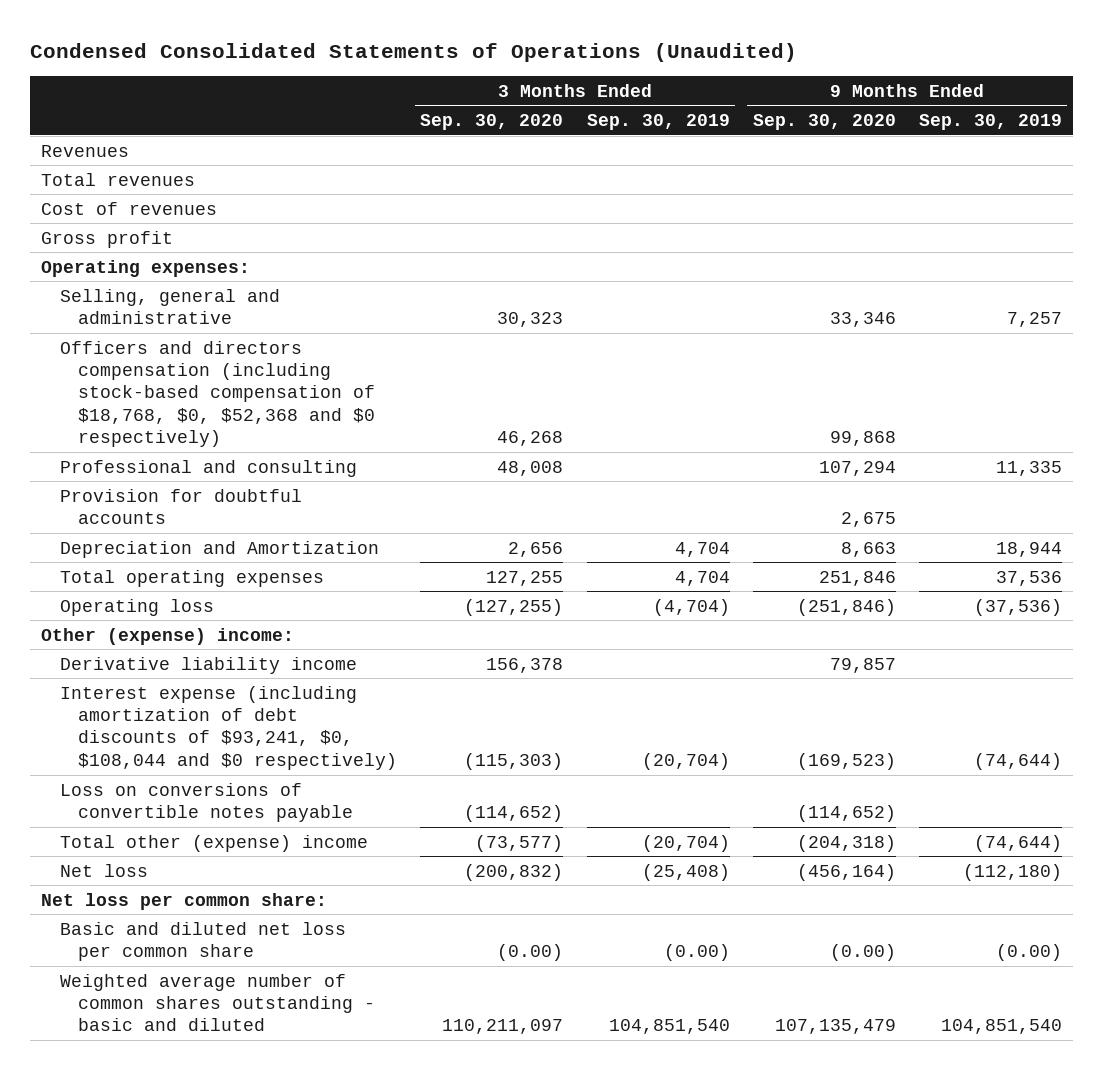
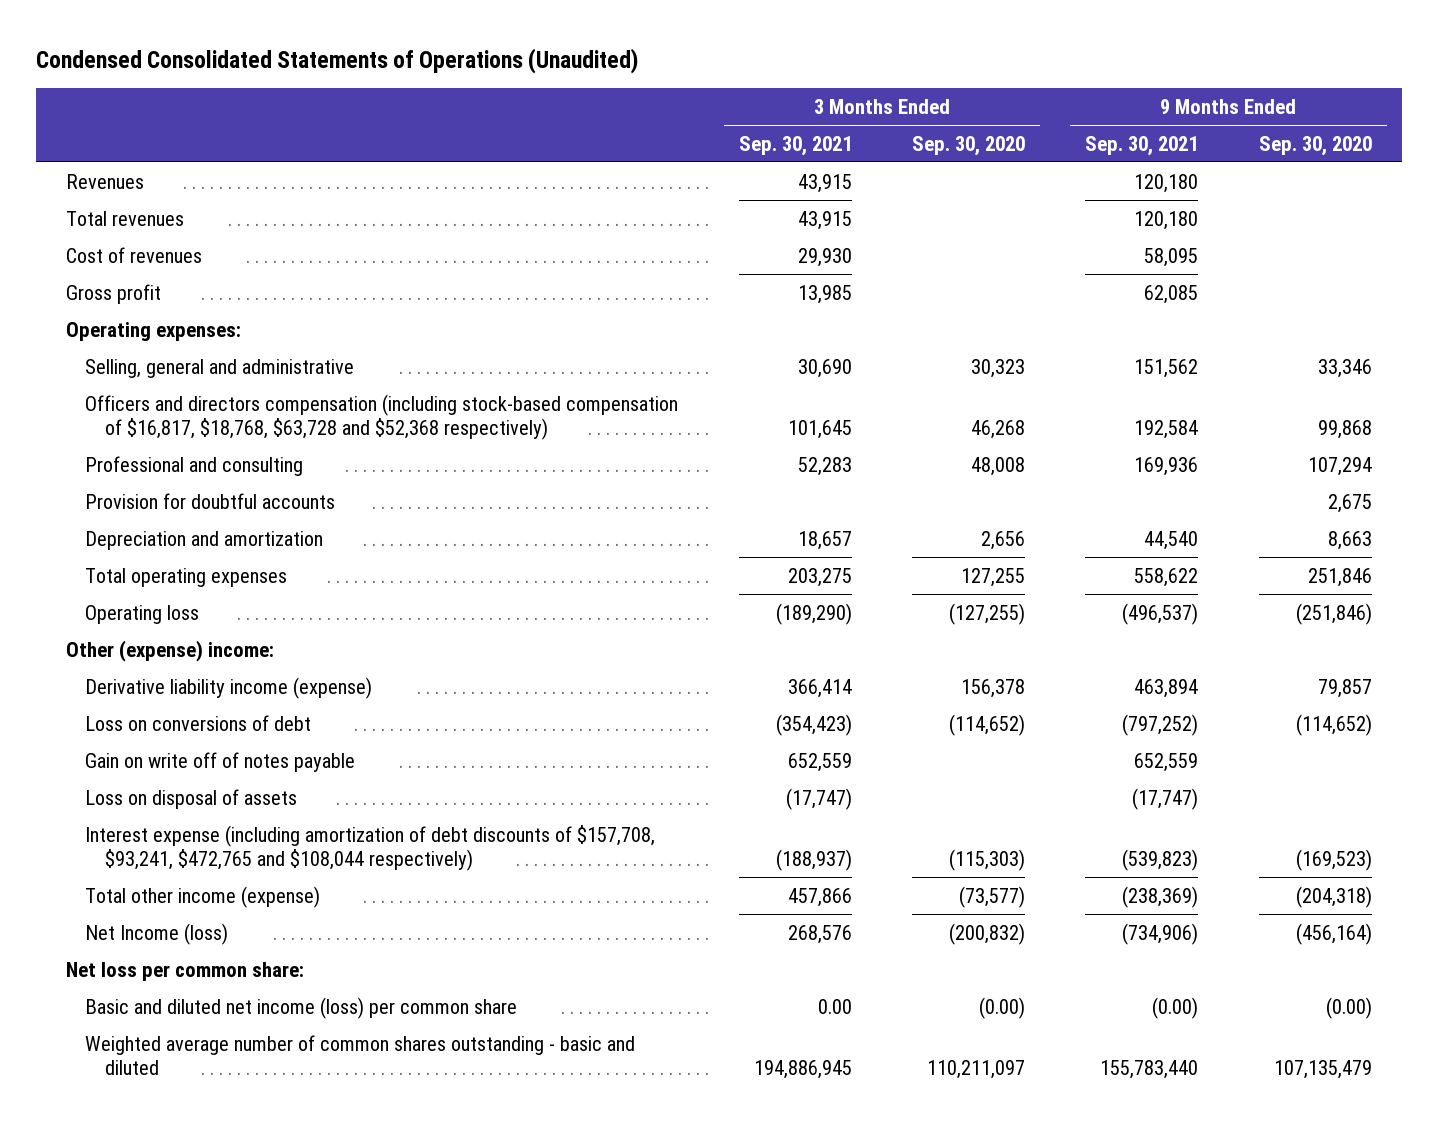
- | 3 Months Ended Sep. 30, 2020 | 3 Months Ended Sep. 30, 2019 | 9 Months Ended Sep. 30, 2020 | 9 Months Ended Sep. 30, 2019
+ | 3 Months Ended Sep. 30, 2021 | 3 Months Ended Sep. 30, 2020 | 9 Months Ended Sep. 30, 2021 | 9 Months Ended Sep. 30, 2020
- Officers and directors compensation (including stock-based compensation of $18,768, $0, $52,368 and $0 respectively) | 46,268 | | 99,868 |
+ Officers and directors compensation (including stock-based compensation of $16,817, $18,768, $63,728 and $52,368 respectively) | 101,645 | 46,268 | 192,584 | 99,868
- Depreciation and Amortization | 2,656 | 4,704 | 8,663 | 18,944
+ Depreciation and amortization | 18,657 | 2,656 | 44,540 | 8,663
- Derivative liability income | 156,378 | | 79,857 |
- Interest expense (including amortization of debt discounts of $93,241, $0, $108,044 and $0 respectively) | (115,303) | (20,704) | (169,523) | (74,644)
- Loss on conversions of convertible notes payable | (114,652) | | (114,652) |
- Total other (expense) income | (73,577) | (20,704) | (204,318) | (74,644)
- Net loss | (200,832) | (25,408) | (456,164) | (112,180)
+ Derivative liability income (expense) | 366,414 | 156,378 | 463,894 | 79,857
+ Loss on conversions of debt | (354,423) | (114,652) | (797,252) | (114,652)
+ Gain on write off of notes payable | 652,559 | | 652,559 |
+ Loss on disposal of assets | (17,747) | | (17,747) |
+ Interest expense (including amortization of debt discounts of $157,708, $93,241, $472,765 and $108,044 respectively) | (188,937) | (115,303) | (539,823) | (169,523)
+ Total other income (expense) | 457,866 | (73,577) | (238,369) | (204,318)
+ Net Income (loss) | 268,576 | (200,832) | (734,906) | (456,164)
- Basic and diluted net loss per common share | (0.00) | (0.00) | (0.00) | (0.00)
+ Basic and diluted net income (loss) per common share | 0.00 | (0.00) | (0.00) | (0.00)

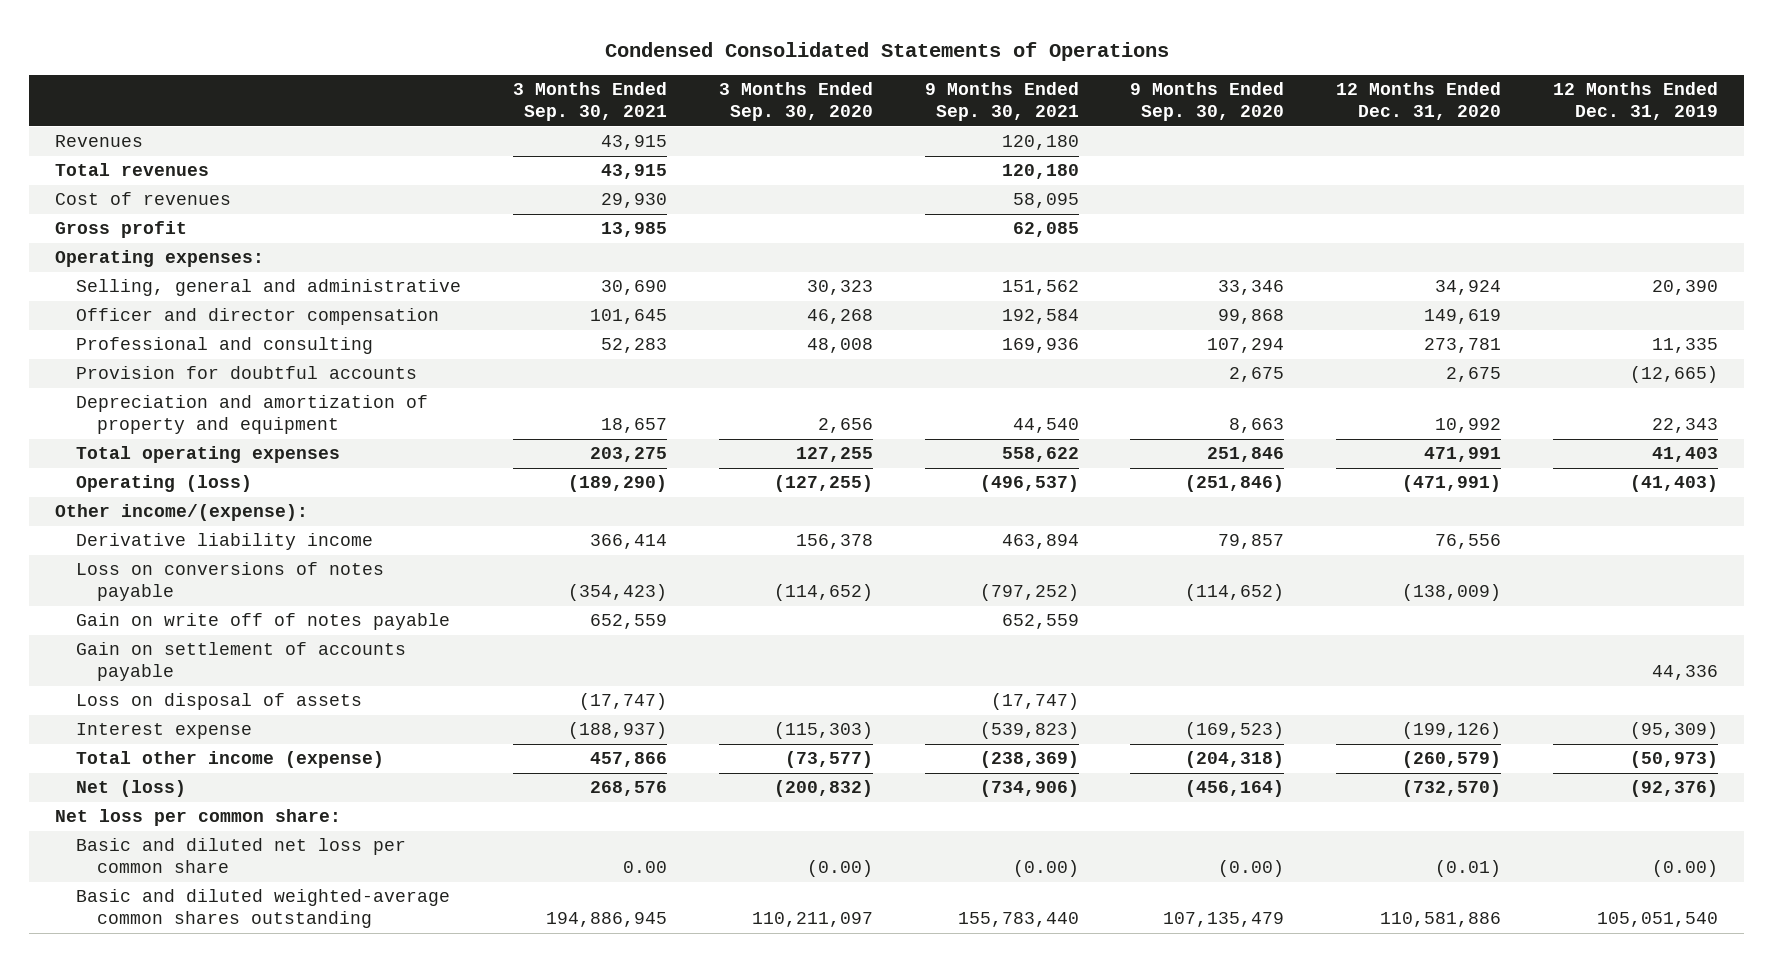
- Condensed Consolidated Statements of Operations (Unaudited)
+ Condensed Consolidated Statements of Operations
- | 3 Months Ended Sep. 30, 2021 | 3 Months Ended Sep. 30, 2020 | 9 Months Ended Sep. 30, 2021 | 9 Months Ended Sep. 30, 2020
+ | 3 Months Ended Sep. 30, 2021 | 3 Months Ended Sep. 30, 2020 | 9 Months Ended Sep. 30, 2021 | 9 Months Ended Sep. 30, 2020 | 12 Months Ended Dec. 31, 2020 | 12 Months Ended Dec. 31, 2019
- Officers and directors compensation (including stock-based compensation of $16,817, $18,768, $63,728 and $52,368 respectively) | 101,645 | 46,268 | 192,584 | 99,868
+ Officer and director compensation | 101,645 | 46,268 | 192,584 | 99,868 | 149,619 |
- Depreciation and amortization | 18,657 | 2,656 | 44,540 | 8,663
+ Depreciation and amortization of property and equipment | 18,657 | 2,656 | 44,540 | 8,663 | 10,992 | 22,343
- Operating loss | (189,290) | (127,255) | (496,537) | (251,846)
- Other (expense) income:
- Derivative liability income (expense) | 366,414 | 156,378 | 463,894 | 79,857
- Loss on conversions of debt | (354,423) | (114,652) | (797,252) | (114,652)
+ Operating (loss) | (189,290) | (127,255) | (496,537) | (251,846) | (471,991) | (41,403)
+ Other income/(expense):
+ Derivative liability income | 366,414 | 156,378 | 463,894 | 79,857 | 76,556 |
+ Loss on conversions of notes payable | (354,423) | (114,652) | (797,252) | (114,652) | (138,009) |
+ Gain on settlement of accounts payable | | | | | | 44,336
- Interest expense (including amortization of debt discounts of $157,708, $93,241, $472,765 and $108,044 respectively) | (188,937) | (115,303) | (539,823) | (169,523)
+ Interest expense | (188,937) | (115,303) | (539,823) | (169,523) | (199,126) | (95,309)
- Net Income (loss) | 268,576 | (200,832) | (734,906) | (456,164)
+ Net (loss) | 268,576 | (200,832) | (734,906) | (456,164) | (732,570) | (92,376)
- Basic and diluted net income (loss) per common share | 0.00 | (0.00) | (0.00) | (0.00)
- Weighted average number of common shares outstanding - basic and diluted | 194,886,945 | 110,211,097 | 155,783,440 | 107,135,479
+ Basic and diluted net loss per common share | 0.00 | (0.00) | (0.00) | (0.00) | (0.01) | (0.00)
+ Basic and diluted weighted-average common shares outstanding | 194,886,945 | 110,211,097 | 155,783,440 | 107,135,479 | 110,581,886 | 105,051,540

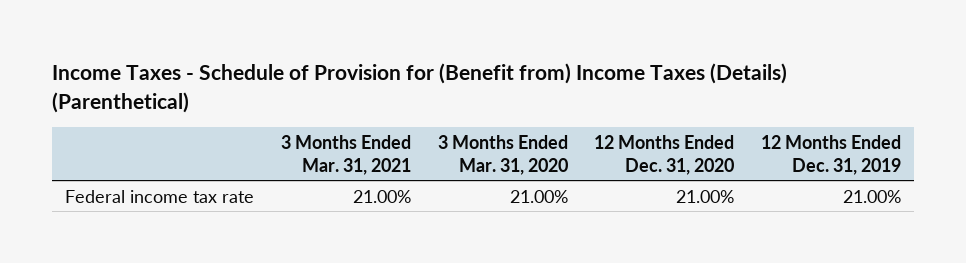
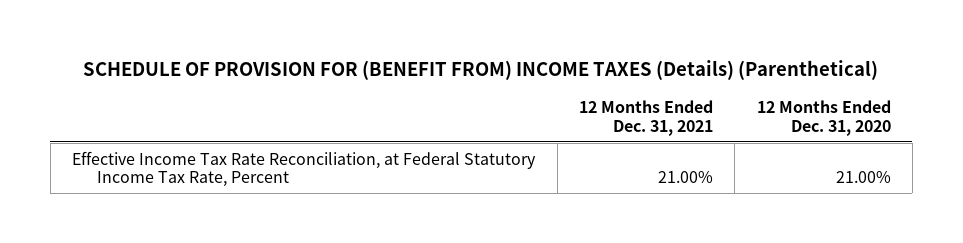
- Income Taxes - Schedule of Provision for (Benefit from) Income Taxes (Details) (Parenthetical)
+ SCHEDULE OF PROVISION FOR (BENEFIT FROM) INCOME TAXES (Details) (Parenthetical)
- | 3 Months Ended Mar. 31, 2021 | 3 Months Ended Mar. 31, 2020 | 12 Months Ended Dec. 31, 2020 | 12 Months Ended Dec. 31, 2019
+ | 12 Months Ended Dec. 31, 2021 | 12 Months Ended Dec. 31, 2020
- Federal income tax rate | 21.00% | 21.00% | 21.00% | 21.00%
+ Effective Income Tax Rate Reconciliation, at Federal Statutory Income Tax Rate, Percent | 21.00% | 21.00%

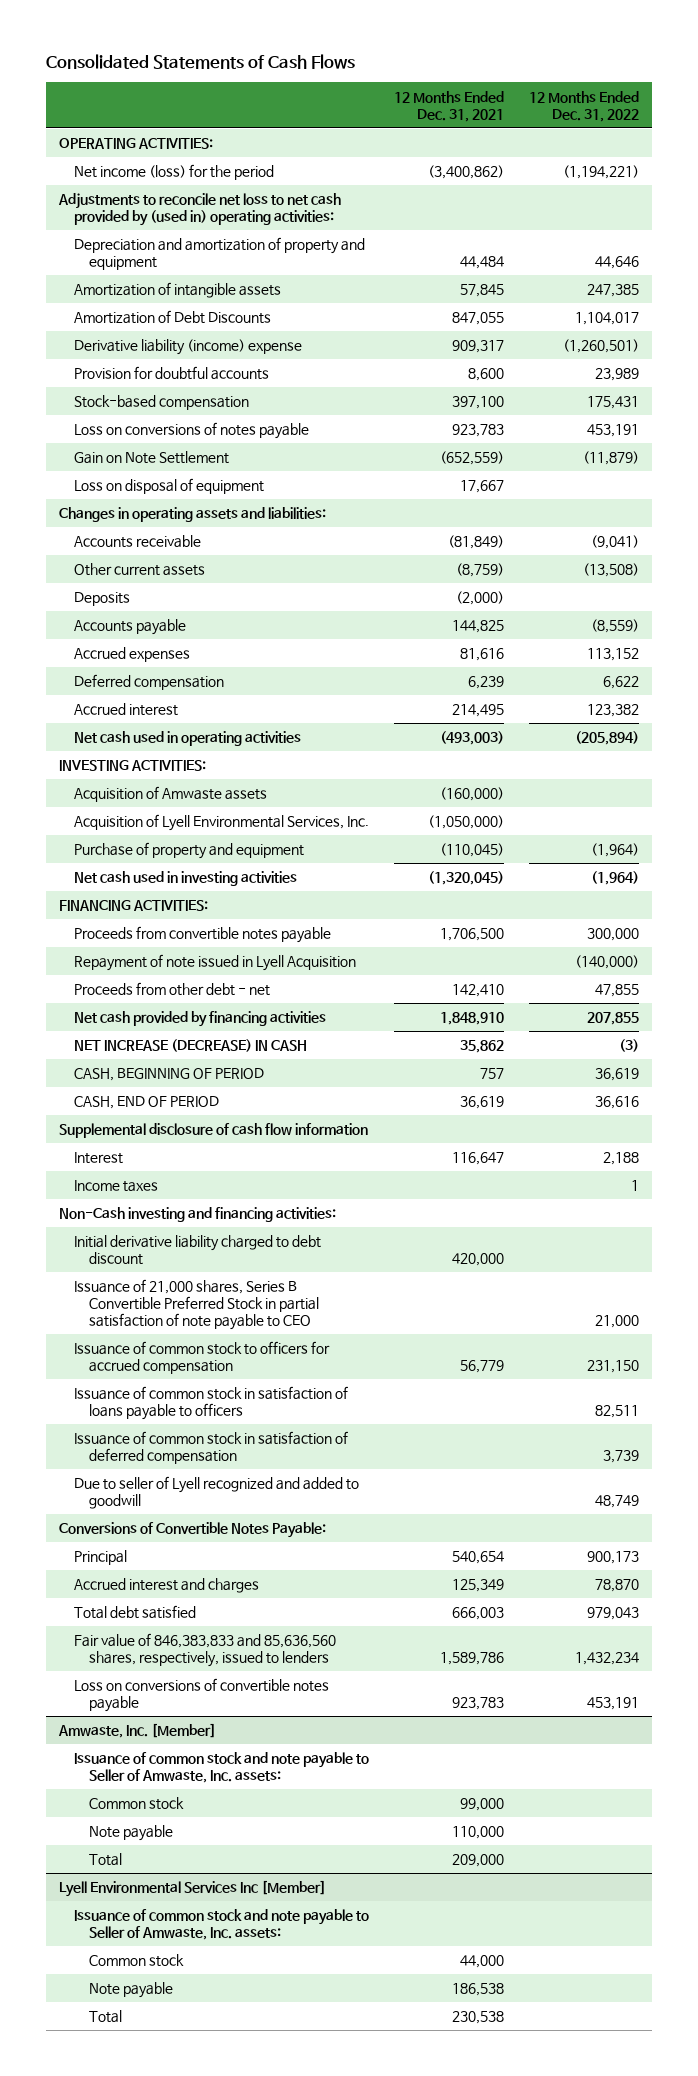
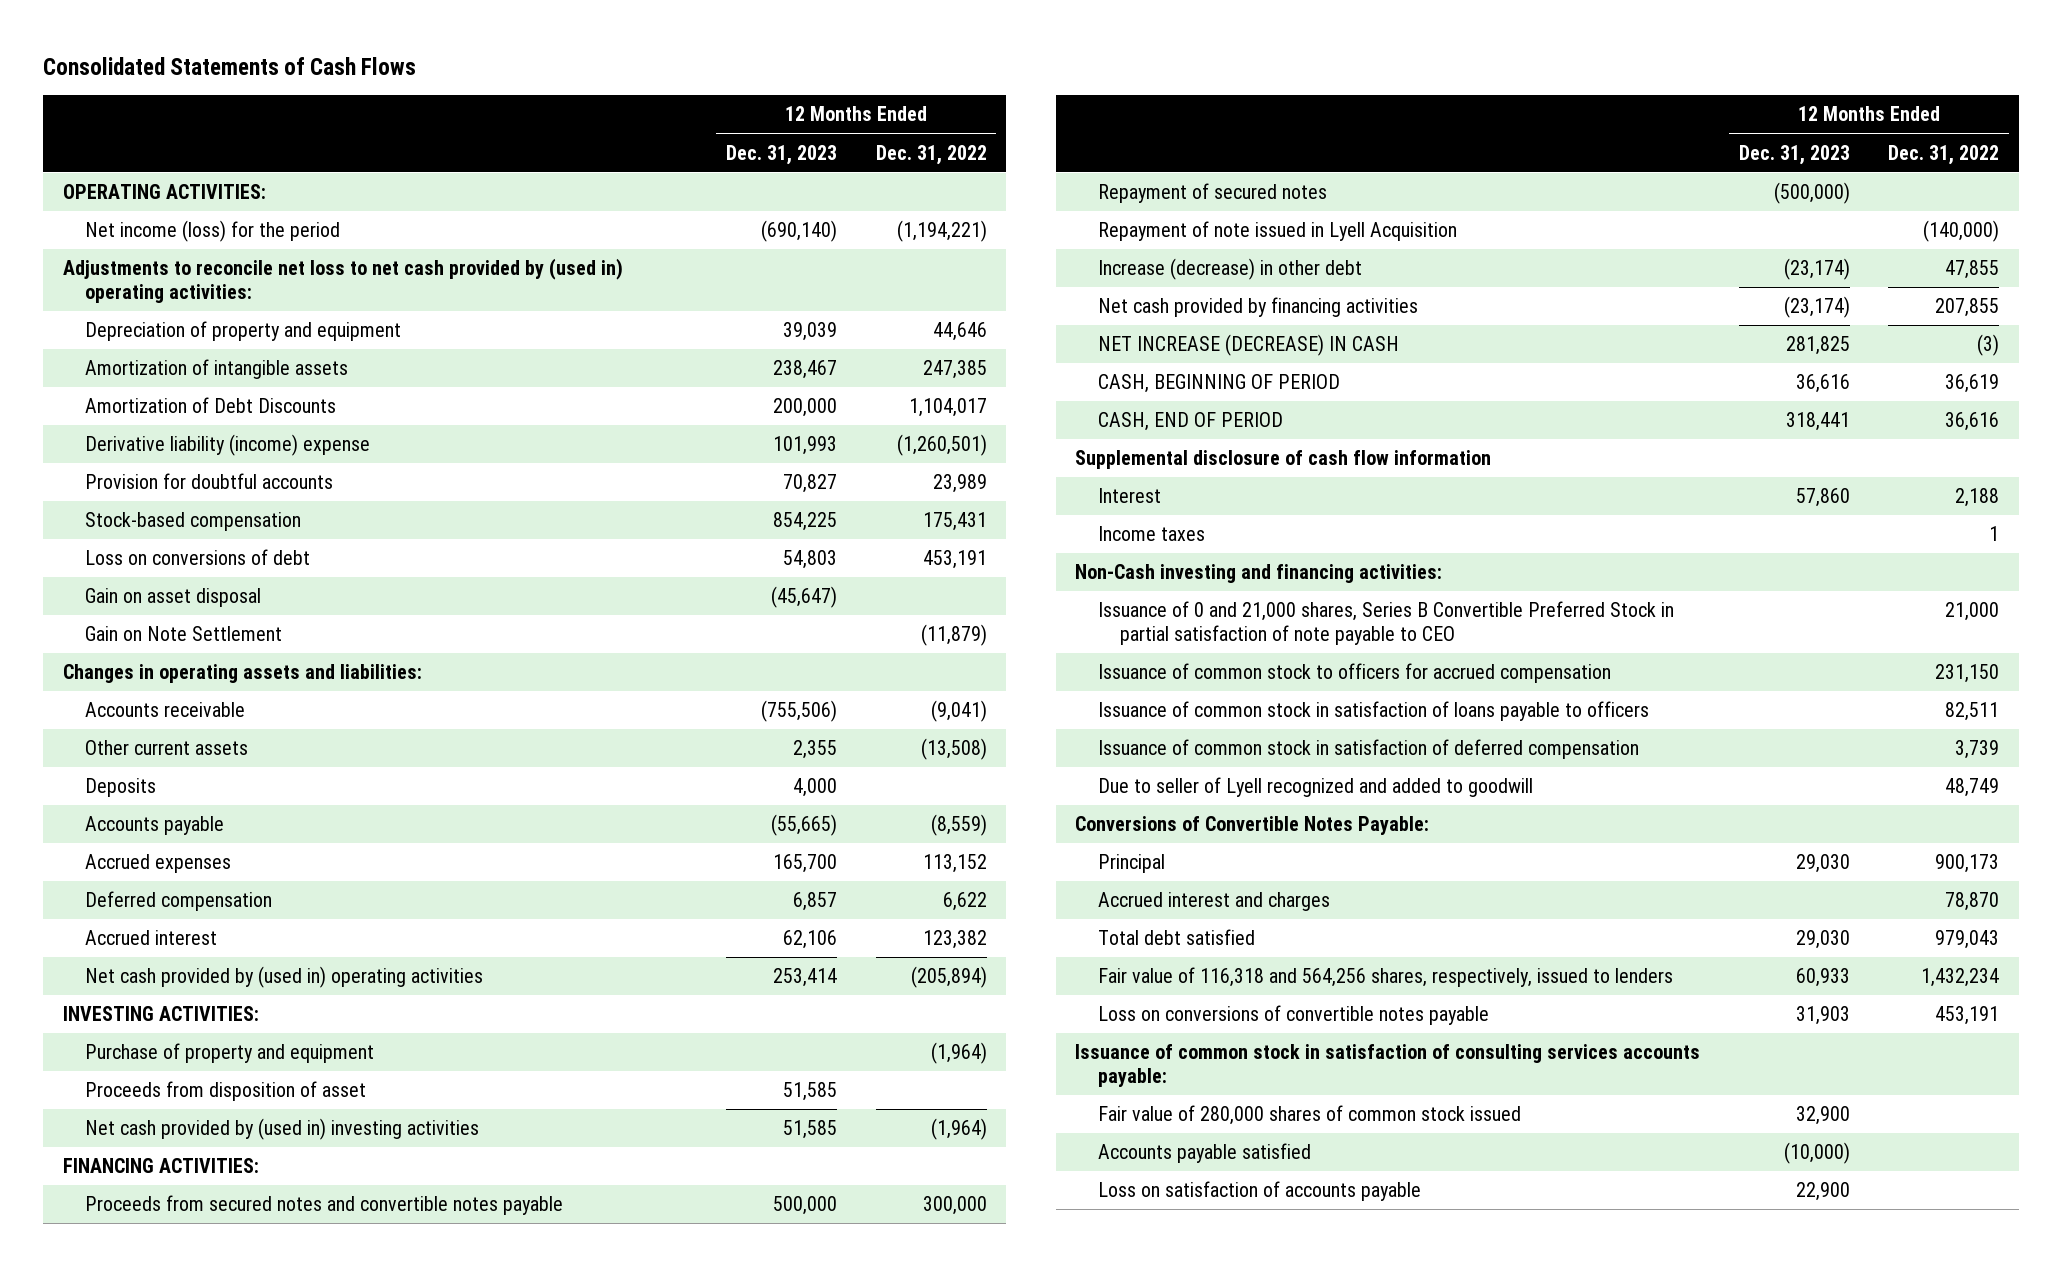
- | 12 Months Ended Dec. 31, 2021 | 12 Months Ended Dec. 31, 2022
+ | 12 Months Ended Dec. 31, 2023 | 12 Months Ended Dec. 31, 2022
- Depreciation and amortization of property and equipment | 44,484 | 44,646
+ Depreciation of property and equipment | 39,039 | 44,646
- Loss on conversions of notes payable | 923,783 | 453,191
+ Loss on conversions of debt | 54,803 | 453,191
+ Gain on asset disposal | (45,647) |
- Loss on disposal of equipment | 17,667 |
- Net cash used in operating activities | (493,003) | (205,894)
+ Net cash provided by (used in) operating activities | 253,414 | (205,894)
- Acquisition of Amwaste assets | (160,000) |
- Acquisition of Lyell Environmental Services, Inc. | (1,050,000) |
- Net cash used in investing activities | (1,320,045) | (1,964)
+ Proceeds from disposition of asset | 51,585 |
+ Net cash provided by (used in) investing activities | 51,585 | (1,964)
- Proceeds from convertible notes payable | 1,706,500 | 300,000
+ Proceeds from secured notes and convertible notes payable | 500,000 | 300,000
+ Repayment of secured notes | (500,000) |
- Proceeds from other debt - net | 142,410 | 47,855
+ Increase (decrease) in other debt | (23,174) | 47,855
- Initial derivative liability charged to debt discount | 420,000 |
- Issuance of 21,000 shares, Series B Convertible Preferred Stock in partial satisfaction of note payable to CEO | | 21,000
+ Issuance of 0 and 21,000 shares, Series B Convertible Preferred Stock in partial satisfaction of note payable to CEO | | 21,000
- Fair value of 846,383,833 and 85,636,560 shares, respectively, issued to lenders | 1,589,786 | 1,432,234
+ Fair value of 116,318 and 564,256 shares, respectively, issued to lenders | 60,933 | 1,432,234
- Amwaste, Inc. [Member]
- Issuance of common stock and note payable to Seller of Amwaste, Inc. assets:
- Common stock | 99,000 |
- Note payable | 110,000 |
- Total | 209,000 |
- Lyell Environmental Services Inc [Member]
- Issuance of common stock and note payable to Seller of Amwaste, Inc. assets:
- Common stock | 44,000 |
- Note payable | 186,538 |
- Total | 230,538 |
+ Issuance of common stock in satisfaction of consulting services accounts payable:
+ Fair value of 280,000 shares of common stock issued | 32,900 |
+ Accounts payable satisfied | (10,000) |
+ Loss on satisfaction of accounts payable | 22,900 |

